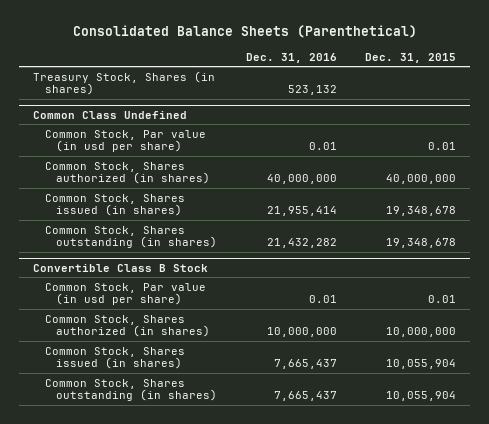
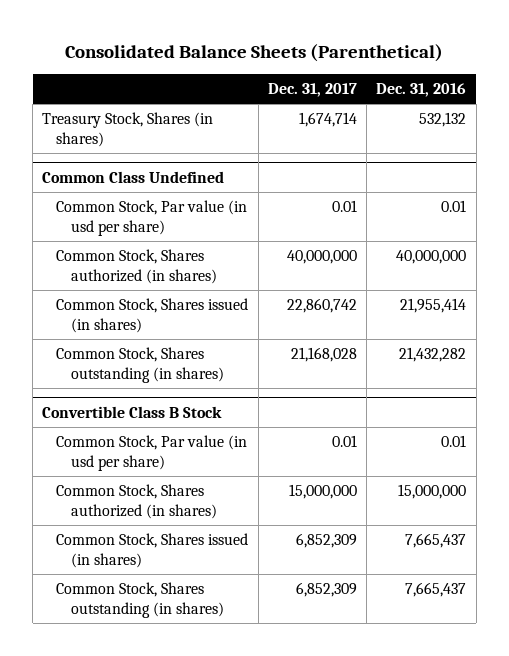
- | Dec. 31, 2016 | Dec. 31, 2015
+ | Dec. 31, 2017 | Dec. 31, 2016
- Treasury Stock, Shares (in shares) | 523,132 |
+ Treasury Stock, Shares (in shares) | 1,674,714 | 532,132
@ Convertible Class B Stock
- Common Stock, Shares authorized (in shares) | 10,000,000 | 10,000,000
+ Common Stock, Shares authorized (in shares) | 15,000,000 | 15,000,000

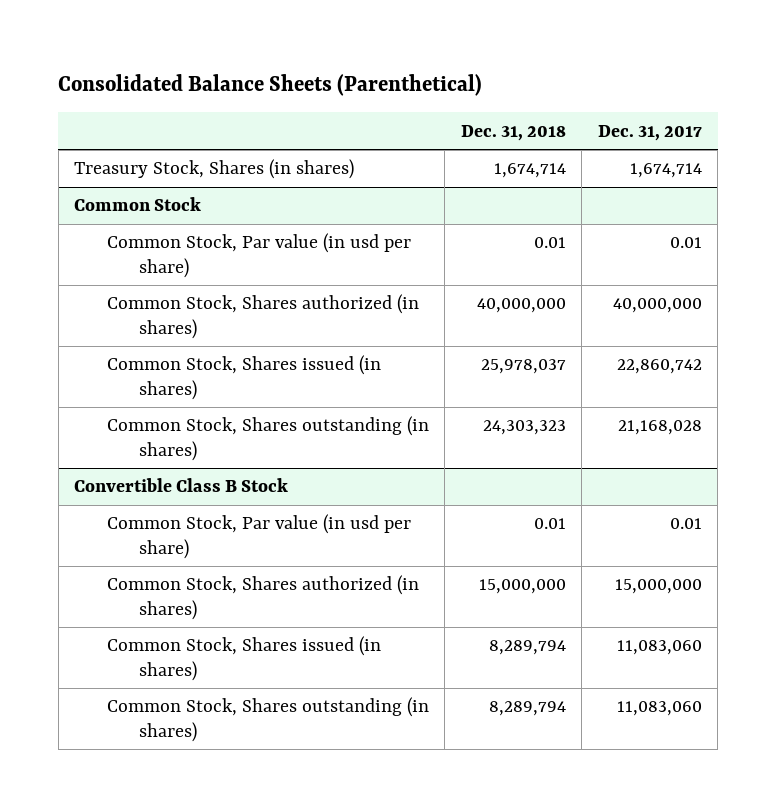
- | Dec. 31, 2017 | Dec. 31, 2016
+ | Dec. 31, 2018 | Dec. 31, 2017
- Common Class Undefined
+ Common Stock
@ Convertible Class B Stock
- Common Stock, Shares issued (in shares) | 6,852,309 | 7,665,437
- Common Stock, Shares outstanding (in shares) | 6,852,309 | 7,665,437
+ Common Stock, Shares issued (in shares) | 8,289,794 | 11,083,060
+ Common Stock, Shares outstanding (in shares) | 8,289,794 | 11,083,060

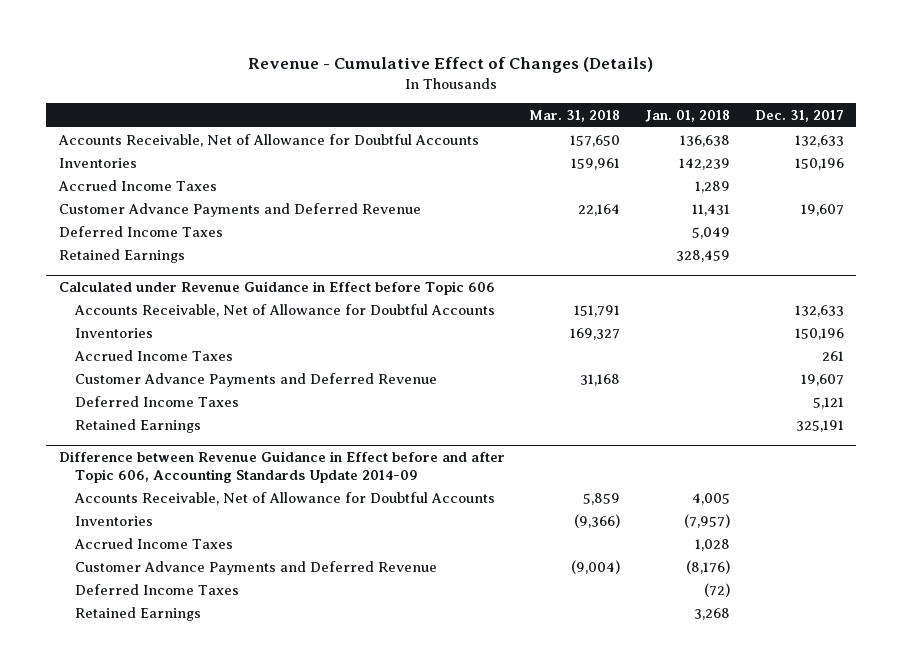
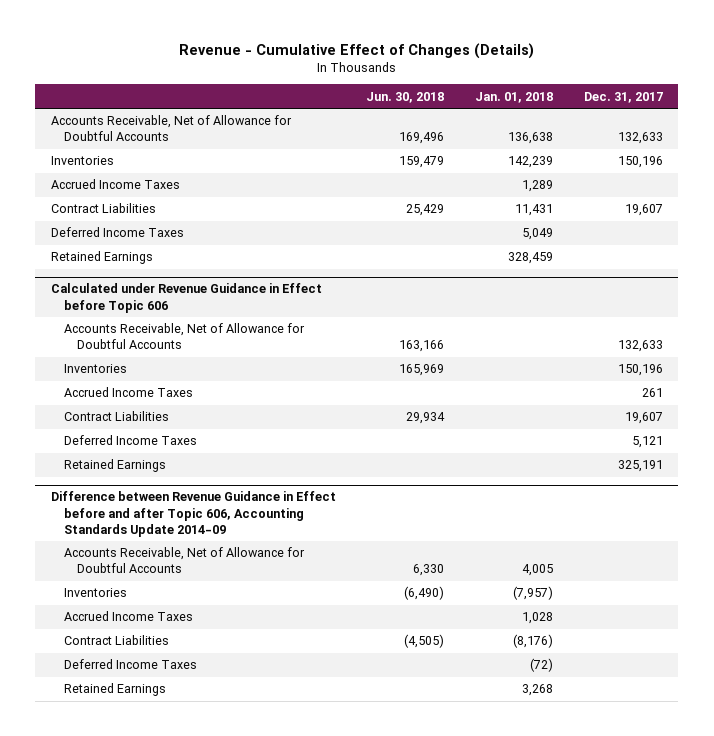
- | Mar. 31, 2018 | Jan. 01, 2018 | Dec. 31, 2017
+ | Jun. 30, 2018 | Jan. 01, 2018 | Dec. 31, 2017
- Customer Advance Payments and Deferred Revenue | 22,164 | 11,431 | 19,607
+ Contract Liabilities | 25,429 | 11,431 | 19,607
@ Calculated under Revenue Guidance in Effect before Topic 606
- Customer Advance Payments and Deferred Revenue | 31,168 | | 19,607
+ Contract Liabilities | 29,934 | | 19,607
@ Difference between Revenue Guidance in Effect before and after Topic 606, Accounting Standards Update 2014-09
- Customer Advance Payments and Deferred Revenue | (9,004) | (8,176) |
+ Contract Liabilities | (4,505) | (8,176) |

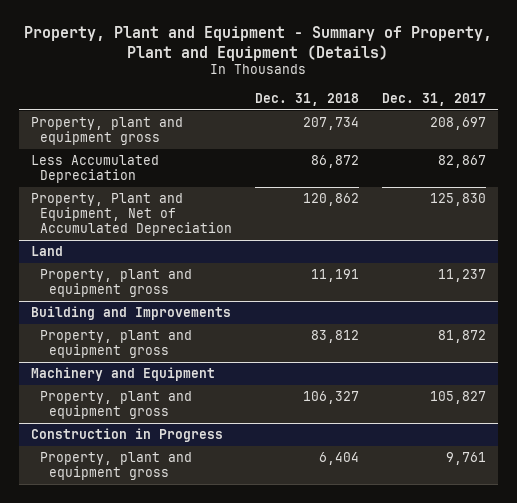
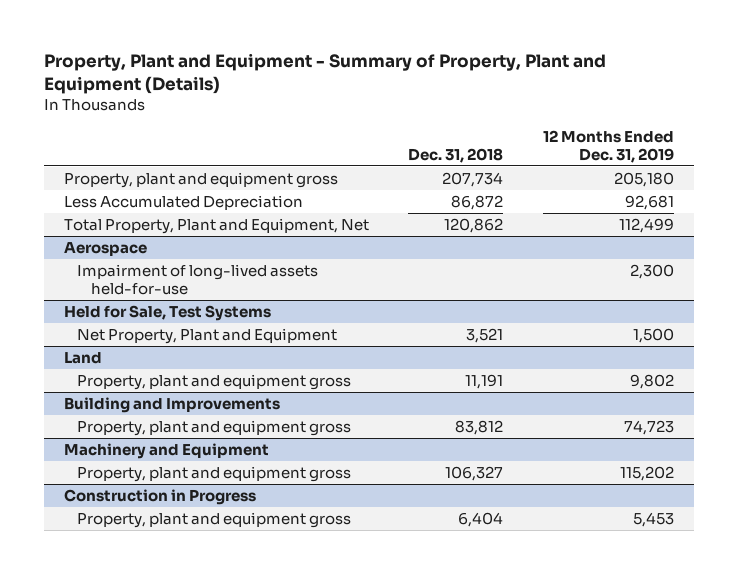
- | Dec. 31, 2018 | Dec. 31, 2017
+ | Dec. 31, 2018 | 12 Months Ended Dec. 31, 2019
- Property, Plant and Equipment, Net of Accumulated Depreciation | 120,862 | 125,830
+ Total Property, Plant and Equipment, Net | 120,862 | 112,499
+ Aerospace
+ Impairment of long-lived assets held-for-use | | 2,300
+ Held for Sale, Test Systems
+ Net Property, Plant and Equipment | 3,521 | 1,500

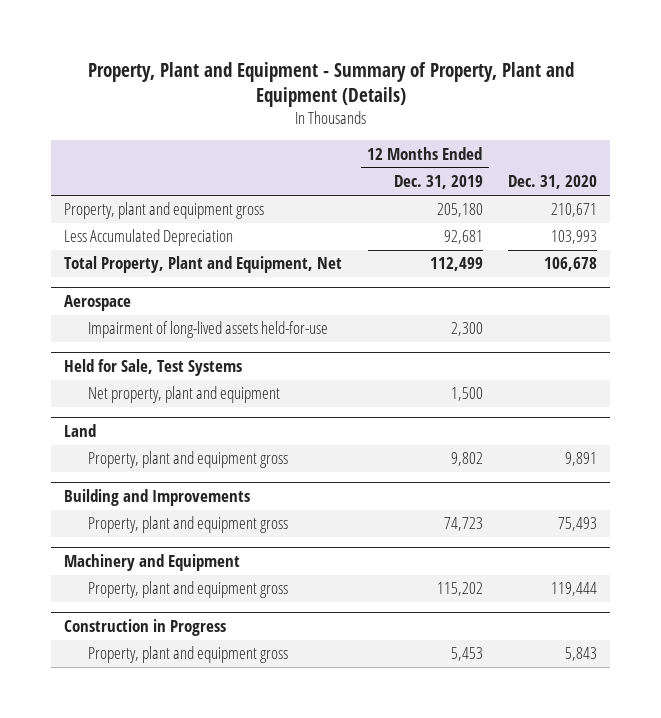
- | Dec. 31, 2018 | 12 Months Ended Dec. 31, 2019
+ | 12 Months Ended Dec. 31, 2019 | Dec. 31, 2020
@ Held for Sale, Test Systems
- Net Property, Plant and Equipment | 3,521 | 1,500
+ Net property, plant and equipment | 1,500 |

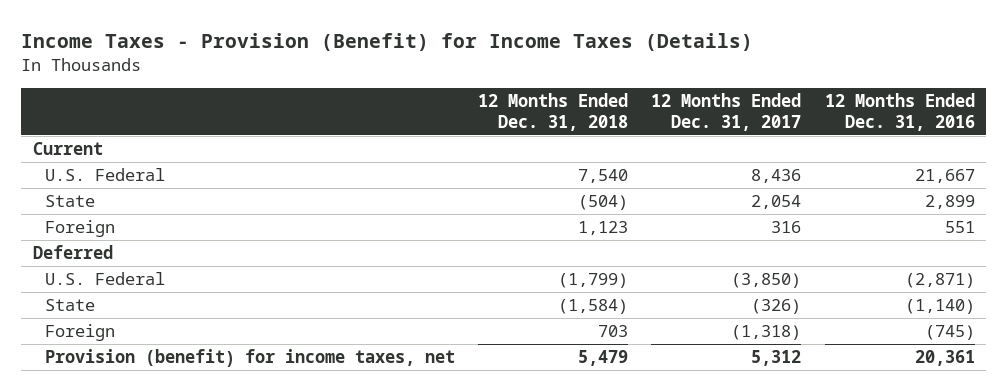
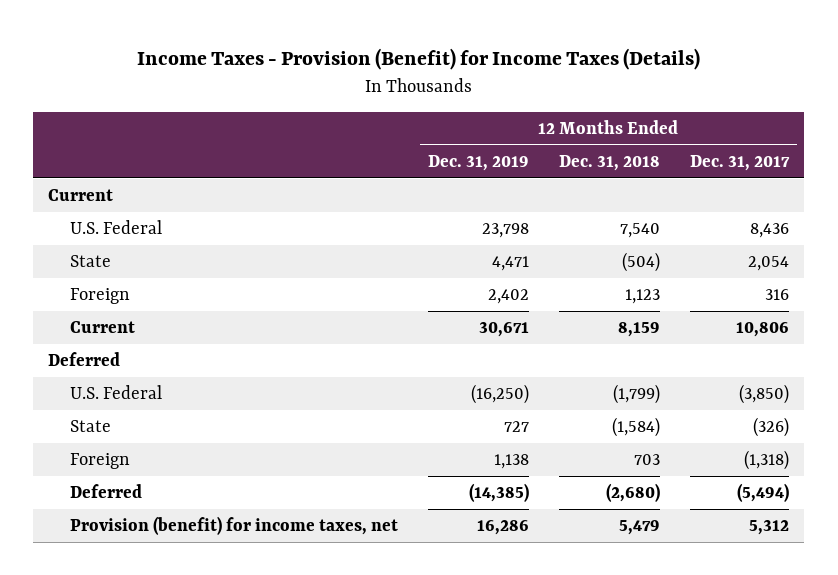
- | 12 Months Ended Dec. 31, 2018 | 12 Months Ended Dec. 31, 2017 | 12 Months Ended Dec. 31, 2016
+ | 12 Months Ended Dec. 31, 2019 | 12 Months Ended Dec. 31, 2018 | 12 Months Ended Dec. 31, 2017
+ Current | 30,671 | 8,159 | 10,806
+ Deferred | (14,385) | (2,680) | (5,494)

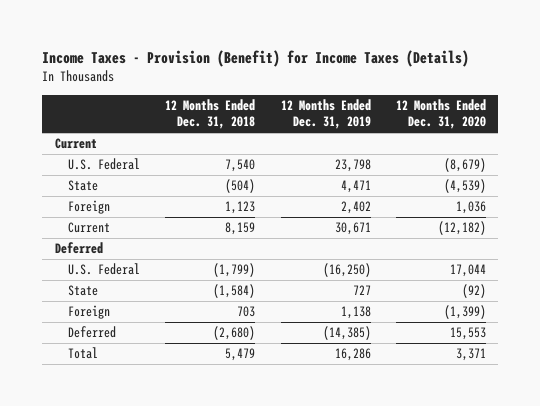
- | 12 Months Ended Dec. 31, 2019 | 12 Months Ended Dec. 31, 2018 | 12 Months Ended Dec. 31, 2017
+ | 12 Months Ended Dec. 31, 2018 | 12 Months Ended Dec. 31, 2019 | 12 Months Ended Dec. 31, 2020
- Provision (benefit) for income taxes, net | 16,286 | 5,479 | 5,312
+ Total | 5,479 | 16,286 | 3,371

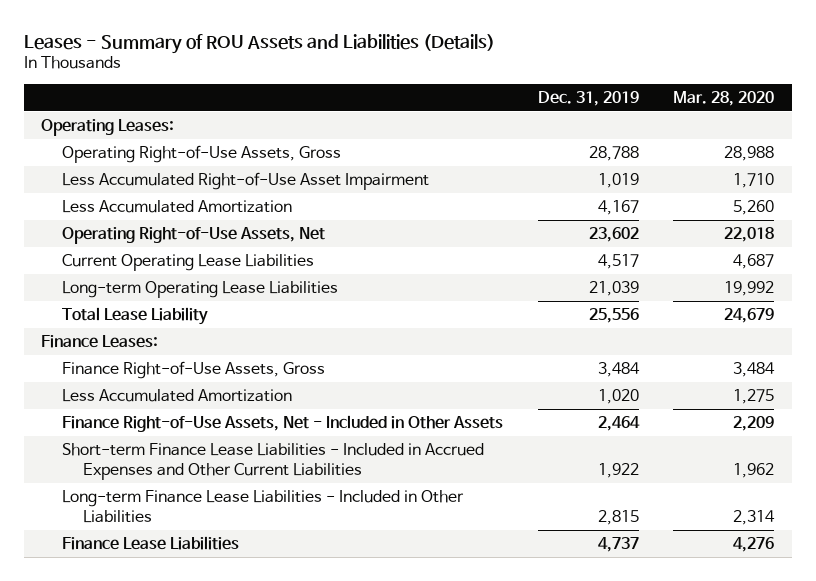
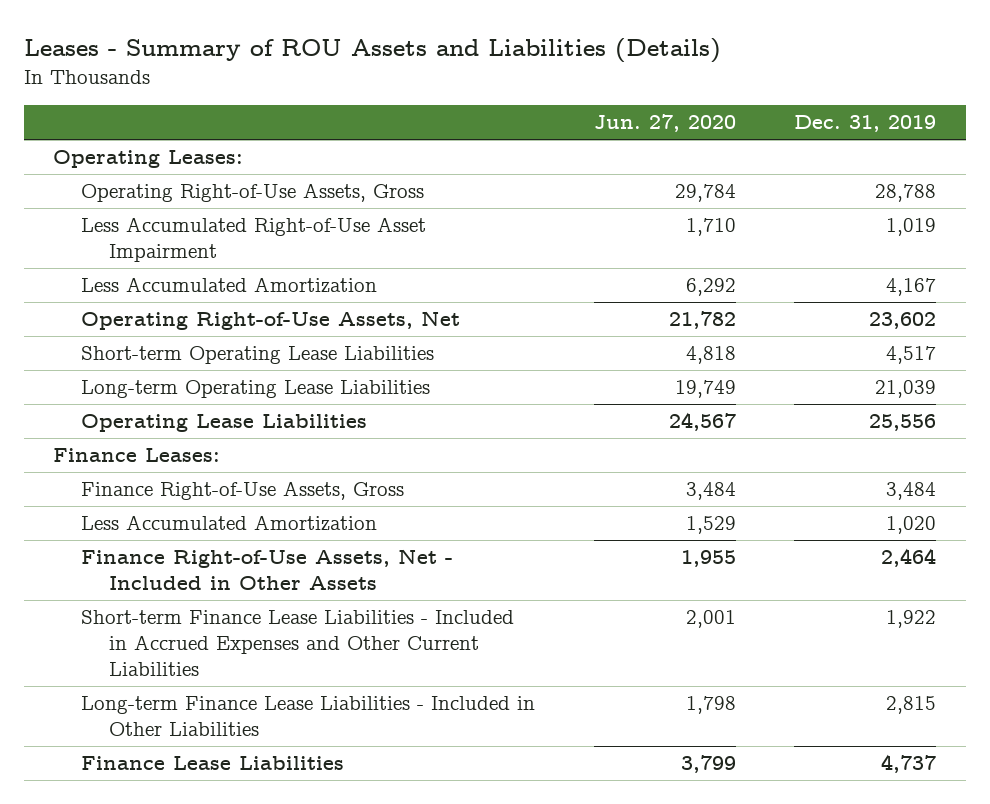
- | Dec. 31, 2019 | Mar. 28, 2020
+ | Jun. 27, 2020 | Dec. 31, 2019
- Current Operating Lease Liabilities | 4,517 | 4,687
+ Short-term Operating Lease Liabilities | 4,818 | 4,517
- Total Lease Liability | 25,556 | 24,679
+ Operating Lease Liabilities | 24,567 | 25,556

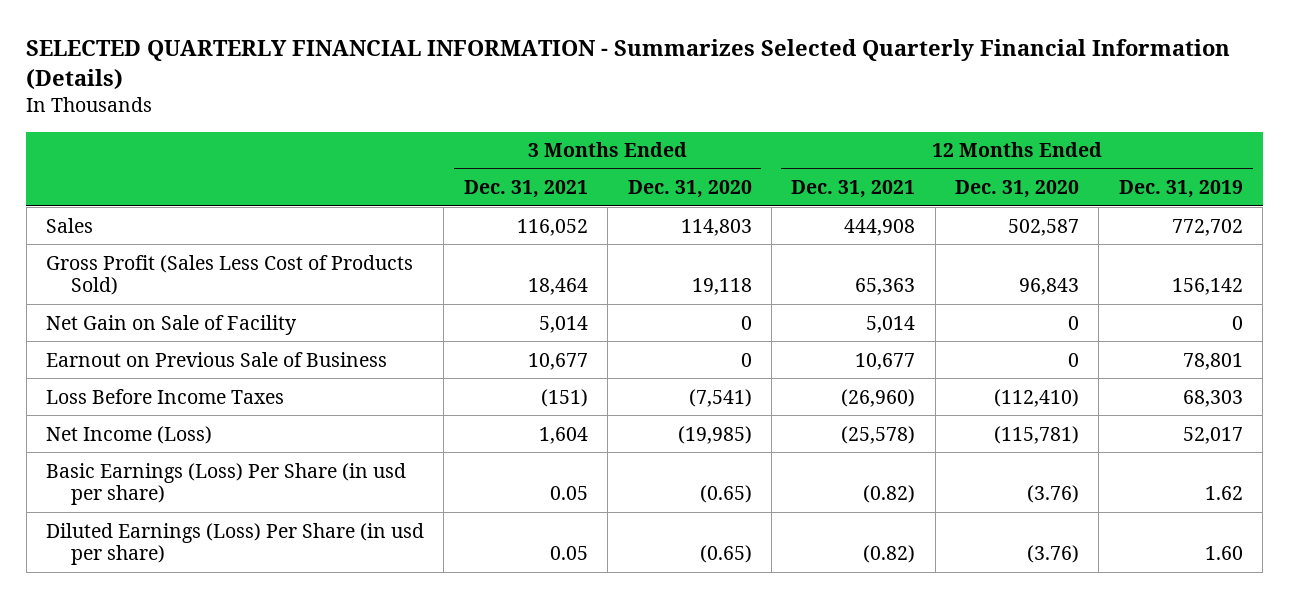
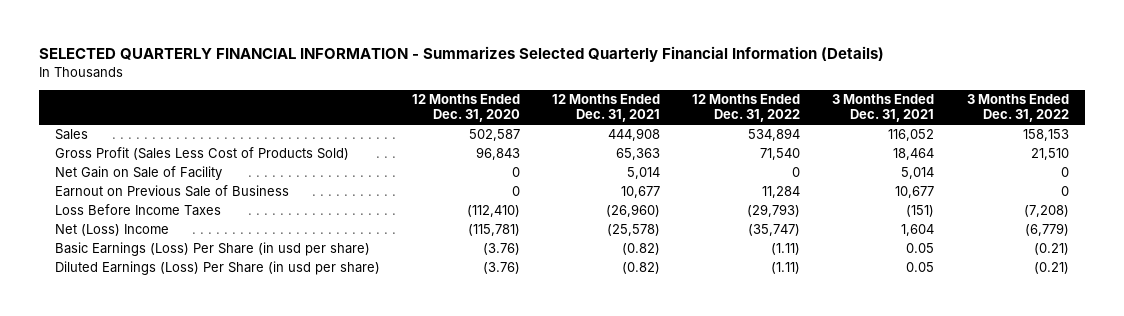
- | 3 Months Ended Dec. 31, 2021 | 3 Months Ended Dec. 31, 2020 | 12 Months Ended Dec. 31, 2021 | 12 Months Ended Dec. 31, 2020 | 12 Months Ended Dec. 31, 2019
+ | 12 Months Ended Dec. 31, 2020 | 12 Months Ended Dec. 31, 2021 | 12 Months Ended Dec. 31, 2022 | 3 Months Ended Dec. 31, 2021 | 3 Months Ended Dec. 31, 2022
- Net Income (Loss) | 1,604 | (19,985) | (25,578) | (115,781) | 52,017
+ Net (Loss) Income | (115,781) | (25,578) | (35,747) | 1,604 | (6,779)

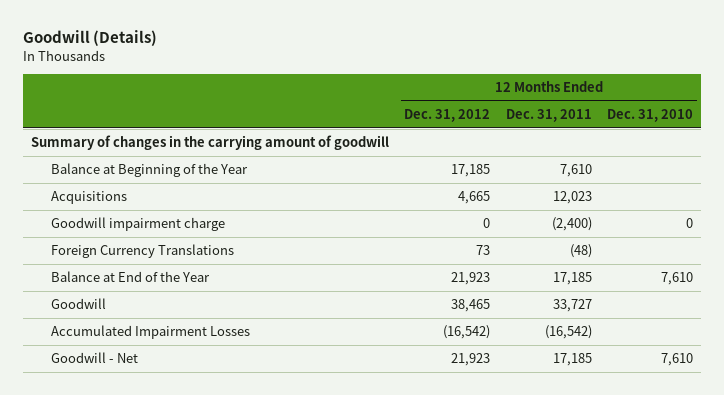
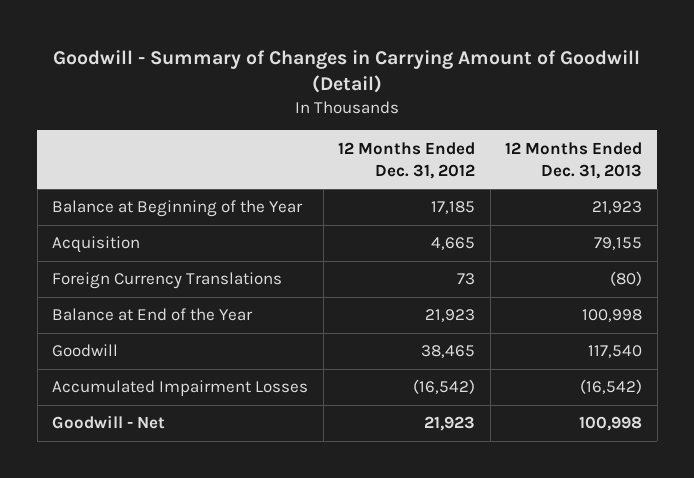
- Goodwill (Details)
+ Goodwill - Summary of Changes in Carrying Amount of Goodwill (Detail)
- | 12 Months Ended Dec. 31, 2012 | 12 Months Ended Dec. 31, 2011 | 12 Months Ended Dec. 31, 2010
+ | 12 Months Ended Dec. 31, 2012 | 12 Months Ended Dec. 31, 2013
- Summary of changes in the carrying amount of goodwill
- Acquisitions | 4,665 | 12,023 |
- Goodwill impairment charge | 0 | (2,400) | 0
+ Acquisition | 4,665 | 79,155

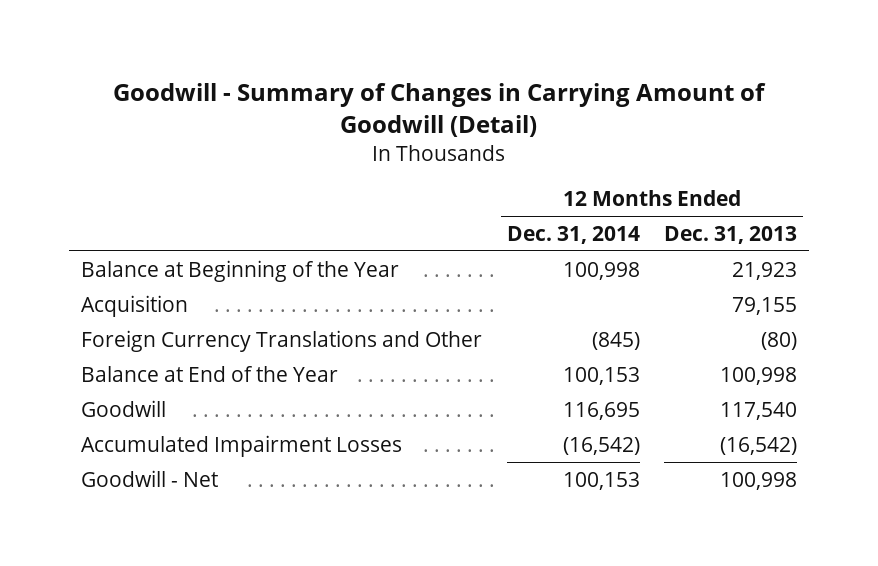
- | 12 Months Ended Dec. 31, 2012 | 12 Months Ended Dec. 31, 2013
+ | 12 Months Ended Dec. 31, 2014 | 12 Months Ended Dec. 31, 2013
- Foreign Currency Translations | 73 | (80)
+ Foreign Currency Translations and Other | (845) | (80)

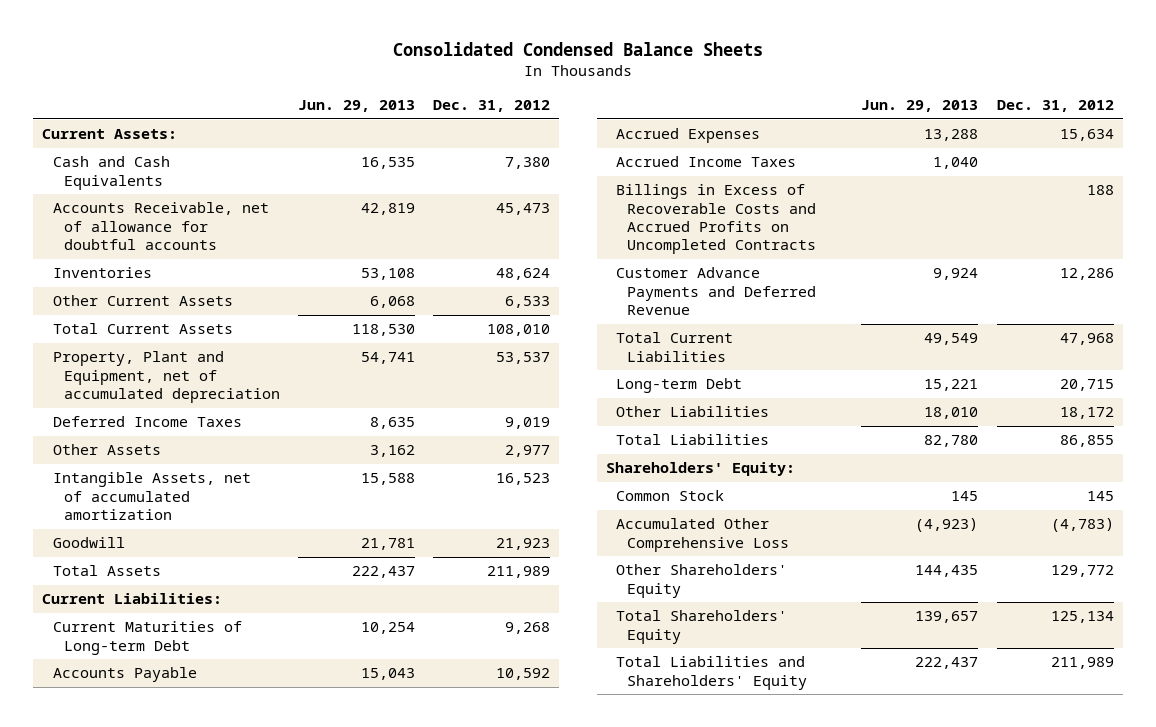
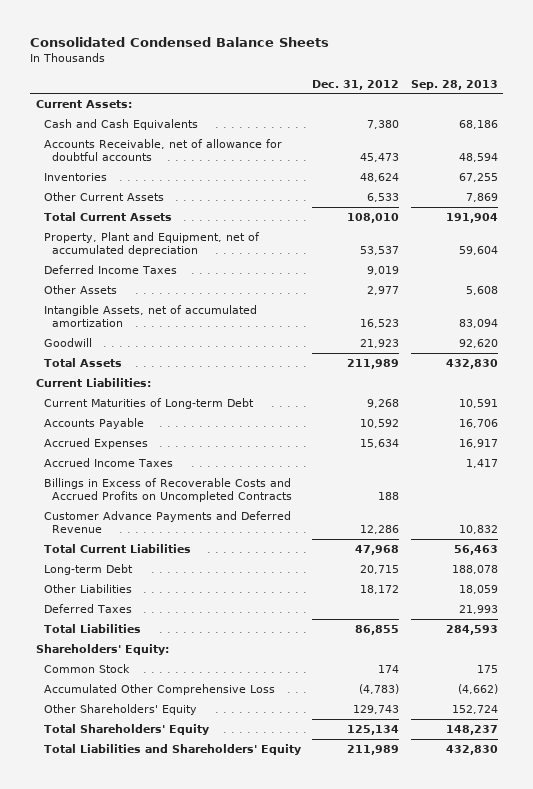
- | Jun. 29, 2013 | Dec. 31, 2012
+ | Dec. 31, 2012 | Sep. 28, 2013
+ Deferred Taxes | | 21,993
- Common Stock | 145 | 145
+ Common Stock | 174 | 175
- Other Shareholders' Equity | 144,435 | 129,772
+ Other Shareholders' Equity | 129,743 | 152,724

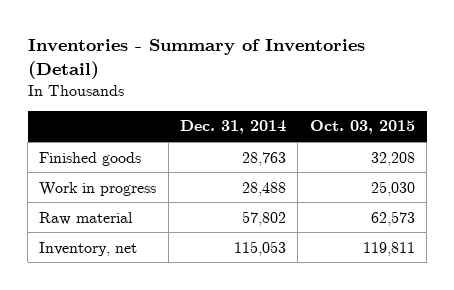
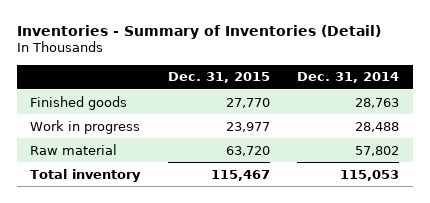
- | Dec. 31, 2014 | Oct. 03, 2015
+ | Dec. 31, 2015 | Dec. 31, 2014
- Inventory, net | 115,053 | 119,811
+ Total inventory | 115,467 | 115,053

